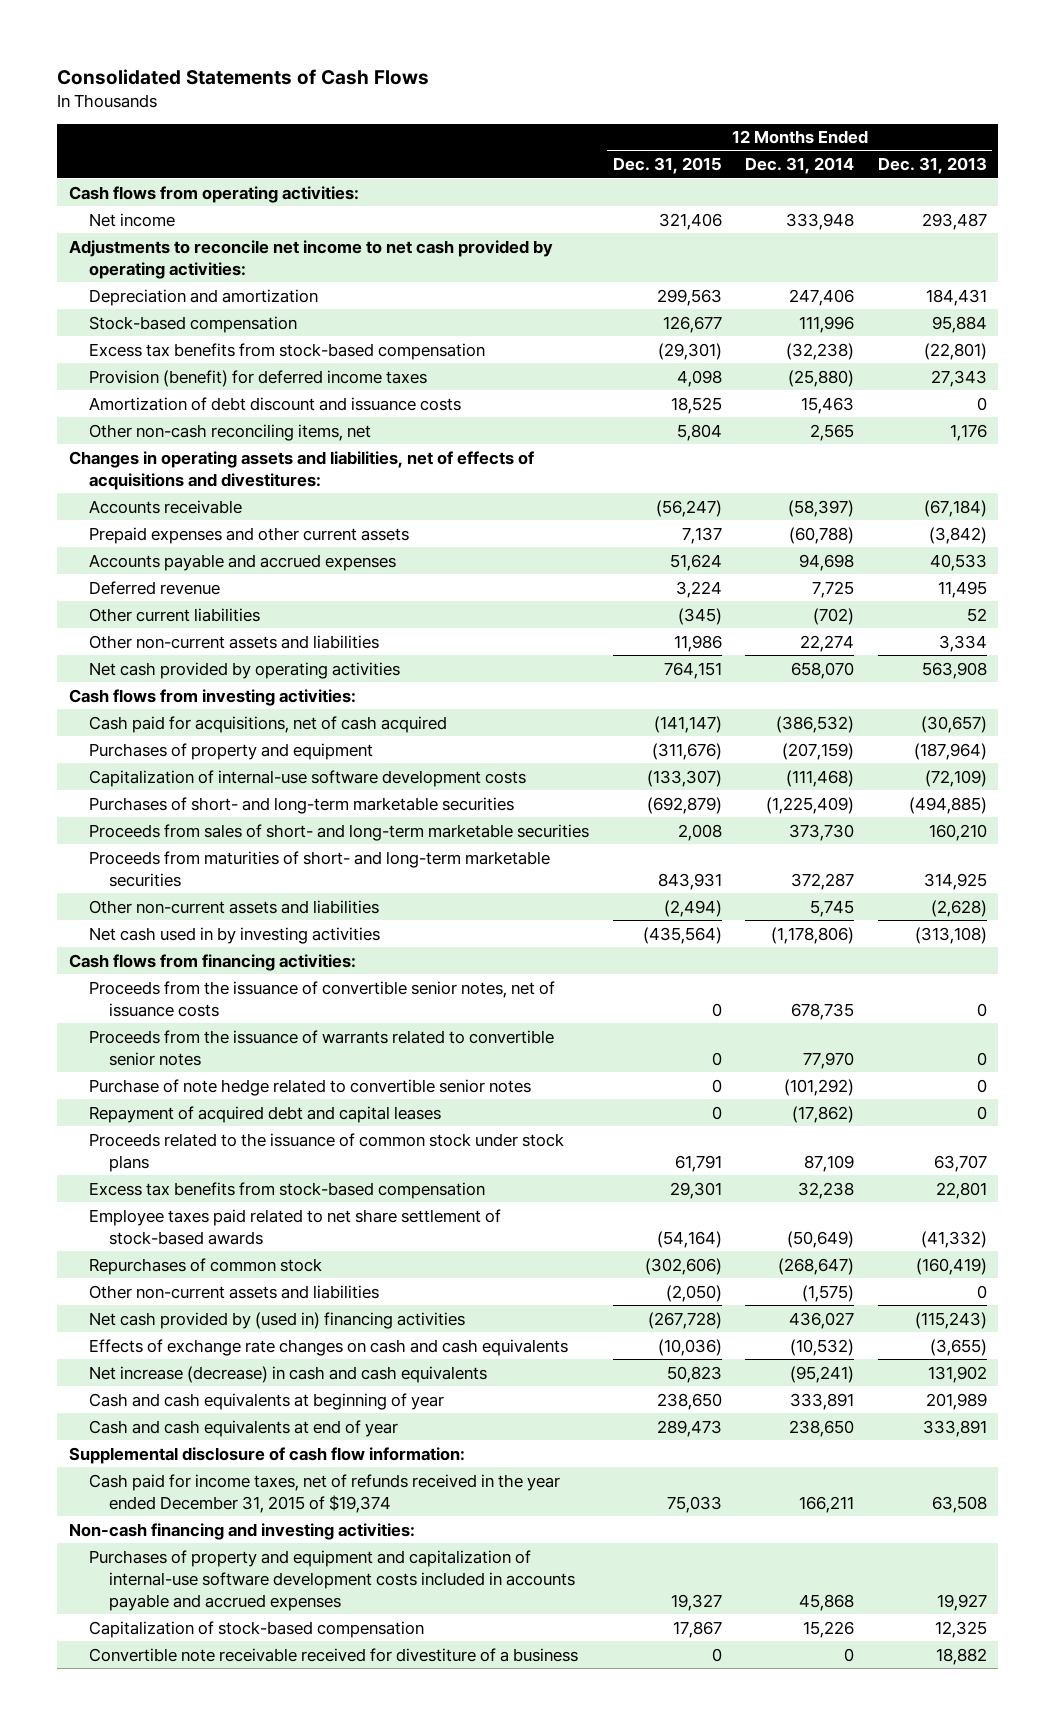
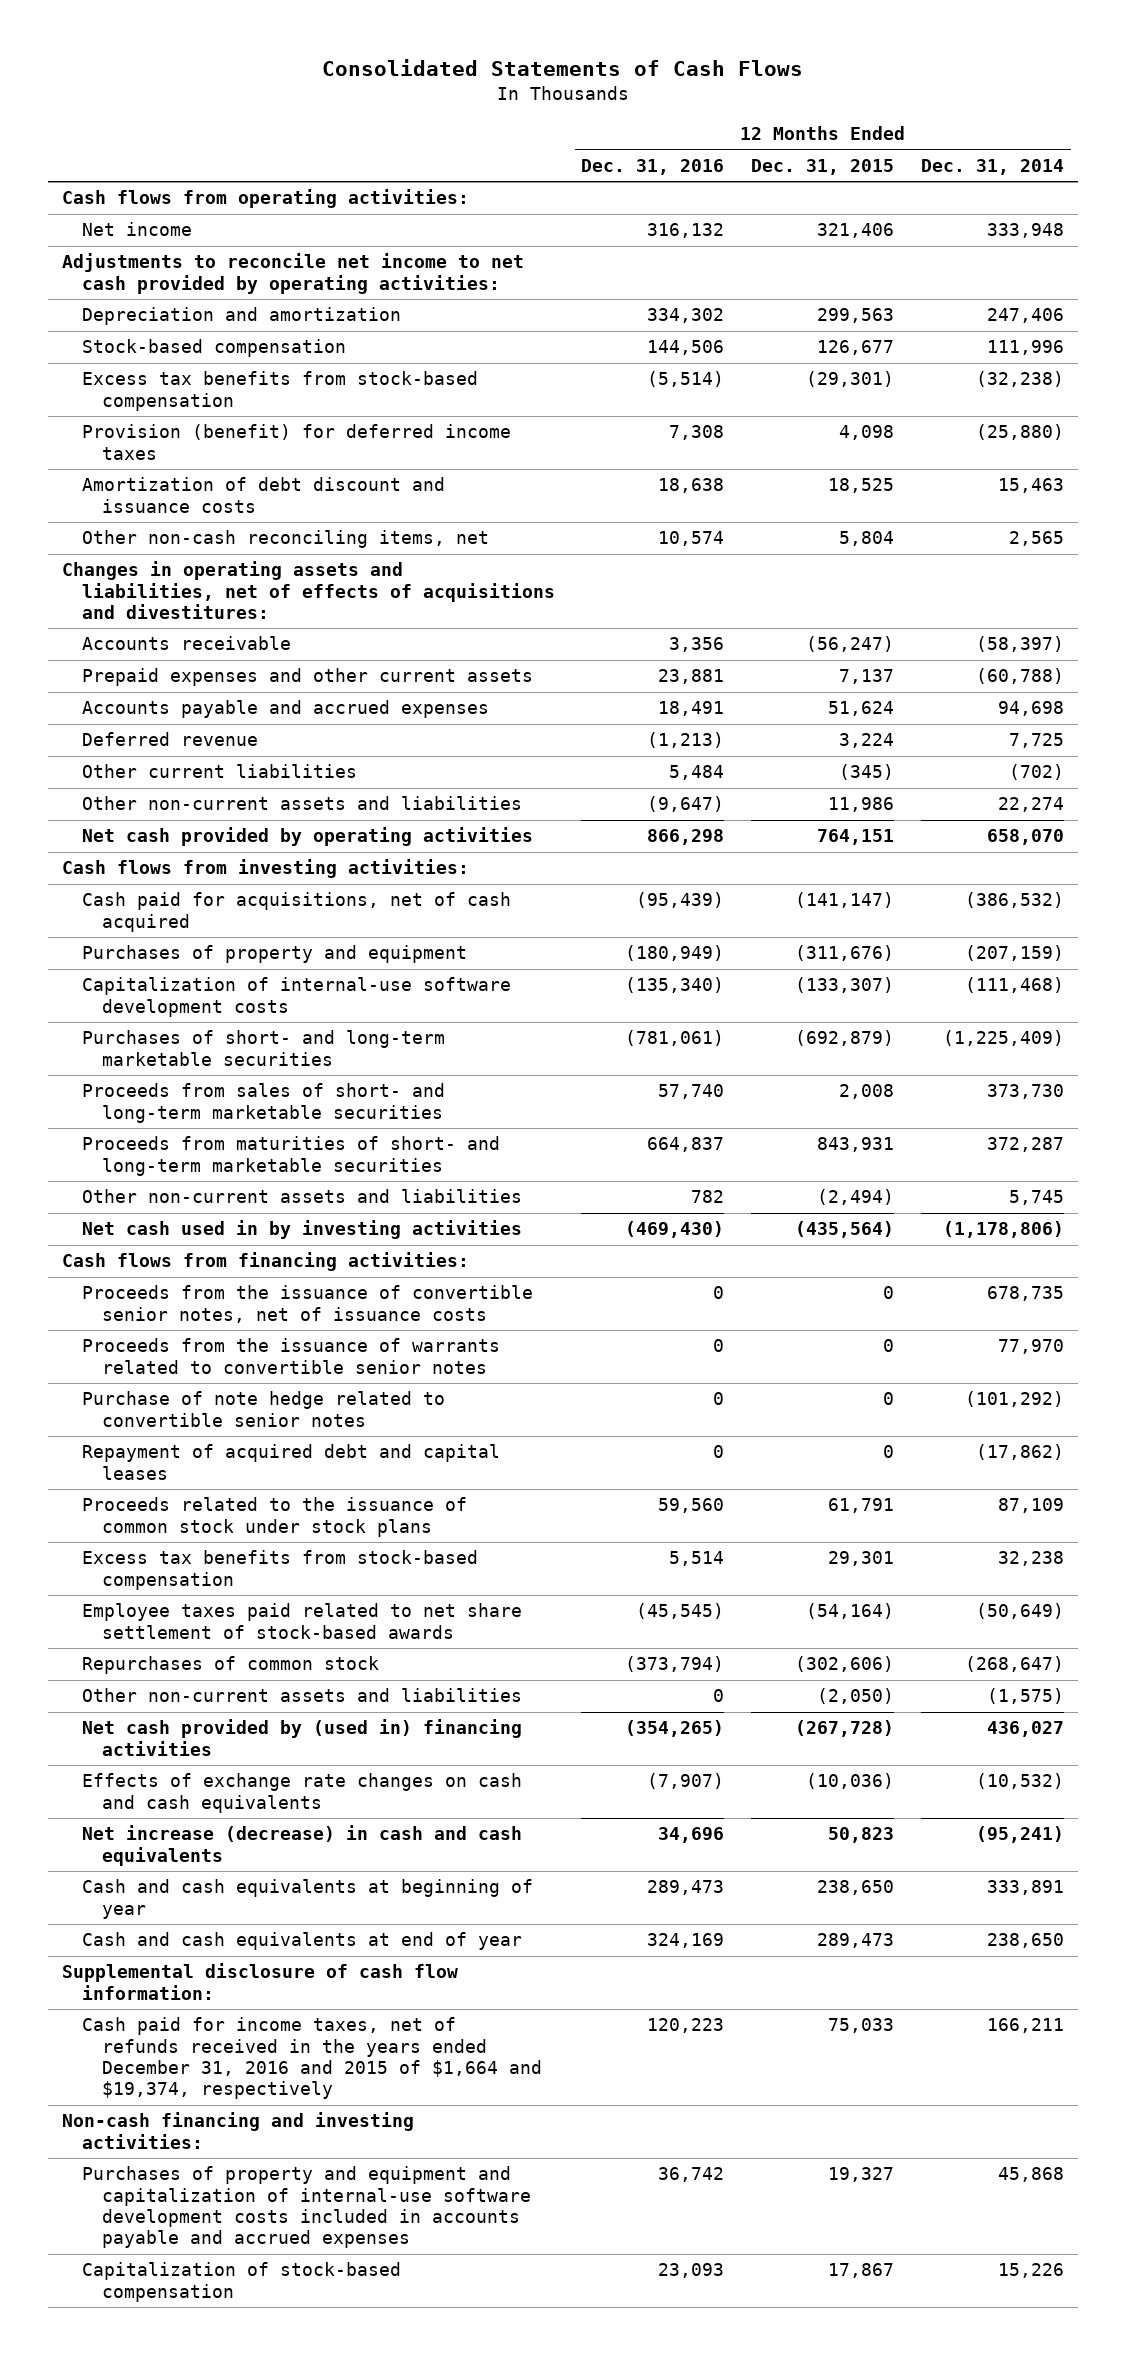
- | 12 Months Ended Dec. 31, 2015 | 12 Months Ended Dec. 31, 2014 | 12 Months Ended Dec. 31, 2013
+ | 12 Months Ended Dec. 31, 2016 | 12 Months Ended Dec. 31, 2015 | 12 Months Ended Dec. 31, 2014
- Cash paid for income taxes, net of refunds received in the year ended December 31, 2015 of $19,374 | 75,033 | 166,211 | 63,508
+ Cash paid for income taxes, net of refunds received in the years ended December 31, 2016 and 2015 of $1,664 and $19,374, respectively | 120,223 | 75,033 | 166,211
- Convertible note receivable received for divestiture of a business | 0 | 0 | 18,882

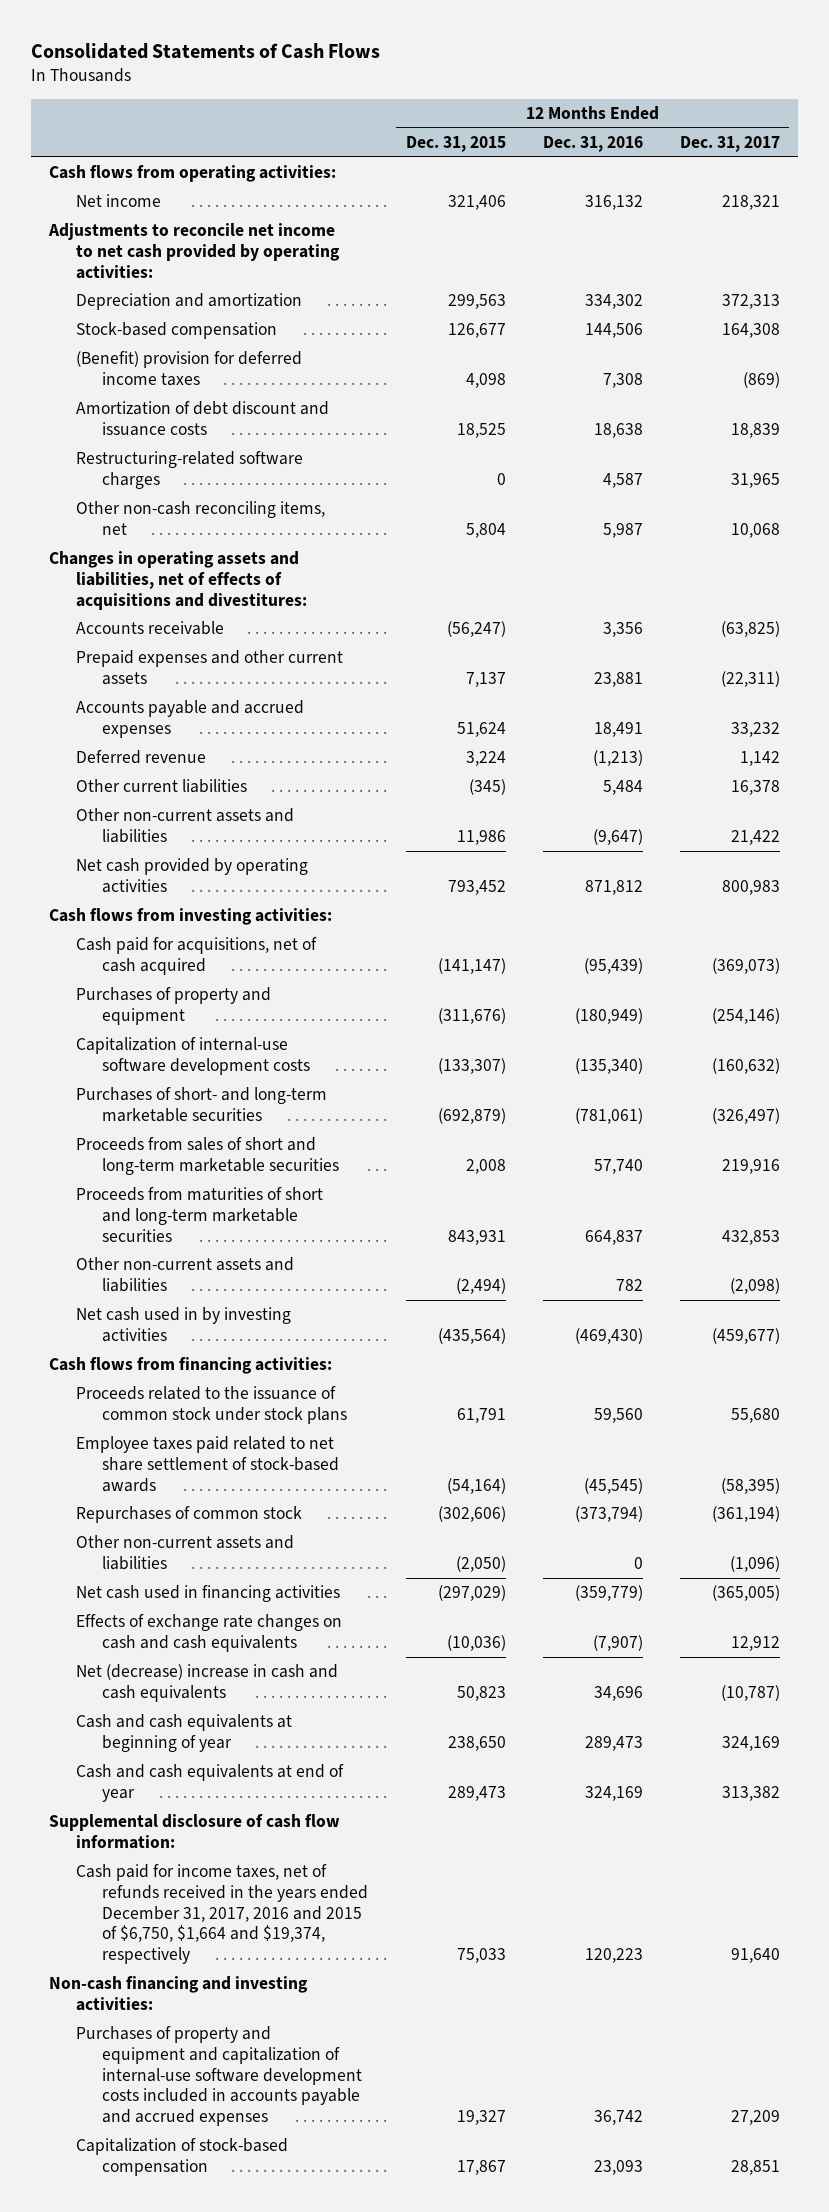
- | 12 Months Ended Dec. 31, 2016 | 12 Months Ended Dec. 31, 2015 | 12 Months Ended Dec. 31, 2014
+ | 12 Months Ended Dec. 31, 2015 | 12 Months Ended Dec. 31, 2016 | 12 Months Ended Dec. 31, 2017
- Excess tax benefits from stock-based compensation | (5,514) | (29,301) | (32,238)
- Provision (benefit) for deferred income taxes | 7,308 | 4,098 | (25,880)
+ (Benefit) provision for deferred income taxes | 4,098 | 7,308 | (869)
- Other non-cash reconciling items, net | 10,574 | 5,804 | 2,565
+ Restructuring-related software charges | 0 | 4,587 | 31,965
+ Other non-cash reconciling items, net | 5,804 | 5,987 | 10,068
- Net cash provided by operating activities | 866,298 | 764,151 | 658,070
+ Net cash provided by operating activities | 793,452 | 871,812 | 800,983
- Proceeds from sales of short- and long-term marketable securities | 57,740 | 2,008 | 373,730
- Proceeds from maturities of short- and long-term marketable securities | 664,837 | 843,931 | 372,287
+ Proceeds from sales of short and long-term marketable securities | 2,008 | 57,740 | 219,916
+ Proceeds from maturities of short and long-term marketable securities | 843,931 | 664,837 | 432,853
- Proceeds from the issuance of convertible senior notes, net of issuance costs | 0 | 0 | 678,735
- Proceeds from the issuance of warrants related to convertible senior notes | 0 | 0 | 77,970
- Purchase of note hedge related to convertible senior notes | 0 | 0 | (101,292)
- Repayment of acquired debt and capital leases | 0 | 0 | (17,862)
- Excess tax benefits from stock-based compensation | 5,514 | 29,301 | 32,238
- Net cash provided by (used in) financing activities | (354,265) | (267,728) | 436,027
+ Net cash used in financing activities | (297,029) | (359,779) | (365,005)
- Net increase (decrease) in cash and cash equivalents | 34,696 | 50,823 | (95,241)
+ Net (decrease) increase in cash and cash equivalents | 50,823 | 34,696 | (10,787)
- Cash paid for income taxes, net of refunds received in the years ended December 31, 2016 and 2015 of $1,664 and $19,374, respectively | 120,223 | 75,033 | 166,211
+ Cash paid for income taxes, net of refunds received in the years ended December 31, 2017, 2016 and 2015 of $6,750, $1,664 and $19,374, respectively | 75,033 | 120,223 | 91,640

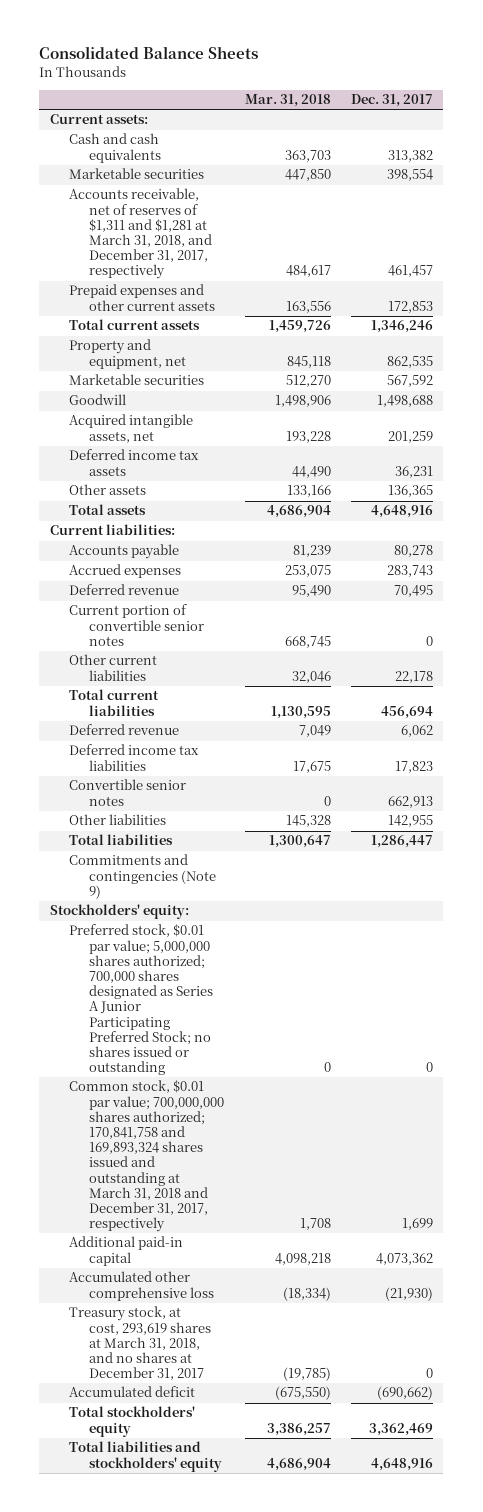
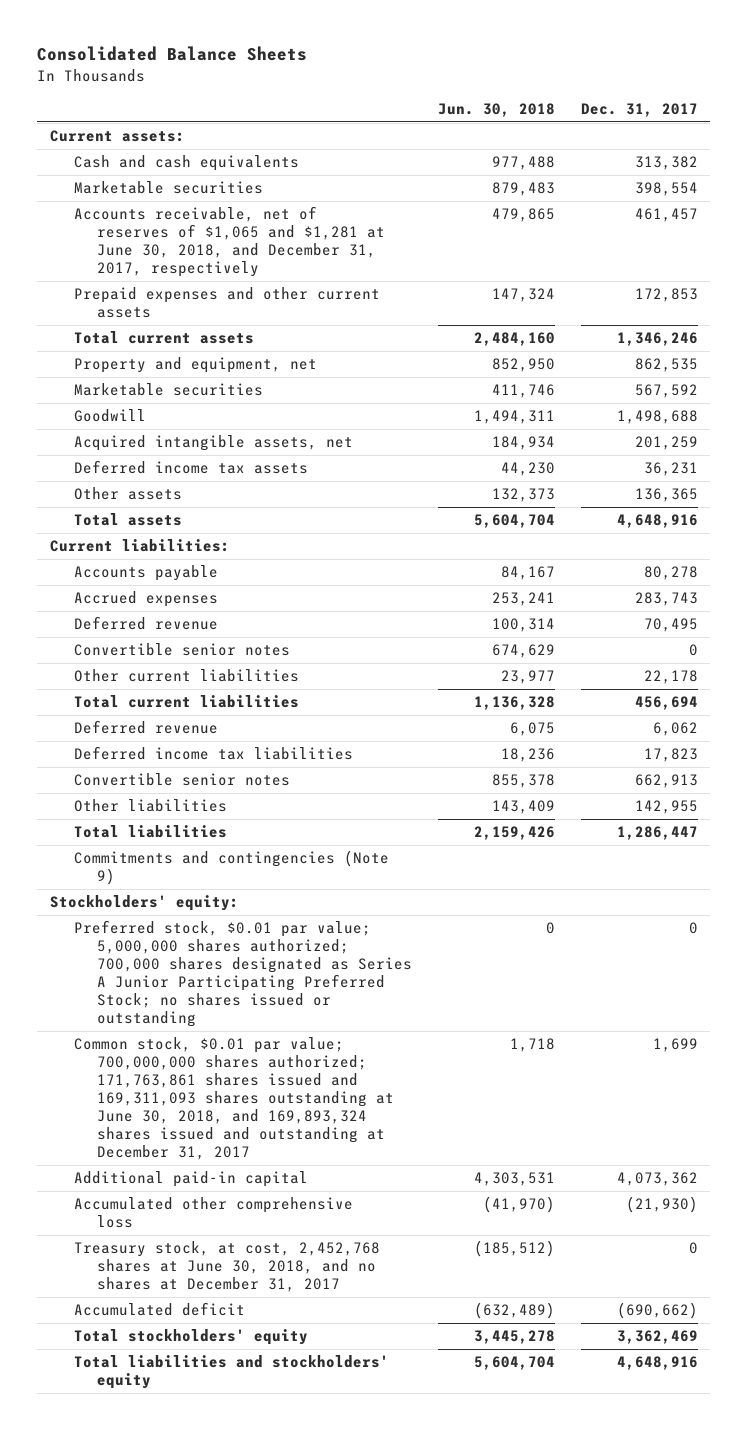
- | Mar. 31, 2018 | Dec. 31, 2017
+ | Jun. 30, 2018 | Dec. 31, 2017
- Accounts receivable, net of reserves of $1,311 and $1,281 at March 31, 2018, and December 31, 2017, respectively | 484,617 | 461,457
+ Accounts receivable, net of reserves of $1,065 and $1,281 at June 30, 2018, and December 31, 2017, respectively | 479,865 | 461,457
- Current portion of convertible senior notes | 668,745 | 0
+ Convertible senior notes | 674,629 | 0
- Common stock, $0.01 par value; 700,000,000 shares authorized; 170,841,758 and 169,893,324 shares issued and outstanding at March 31, 2018 and December 31, 2017, respectively | 1,708 | 1,699
+ Common stock, $0.01 par value; 700,000,000 shares authorized; 171,763,861 shares issued and 169,311,093 shares outstanding at June 30, 2018, and 169,893,324 shares issued and outstanding at December 31, 2017 | 1,718 | 1,699
- Treasury stock, at cost, 293,619 shares at March 31, 2018, and no shares at December 31, 2017 | (19,785) | 0
+ Treasury stock, at cost, 2,452,768 shares at June 30, 2018, and no shares at December 31, 2017 | (185,512) | 0

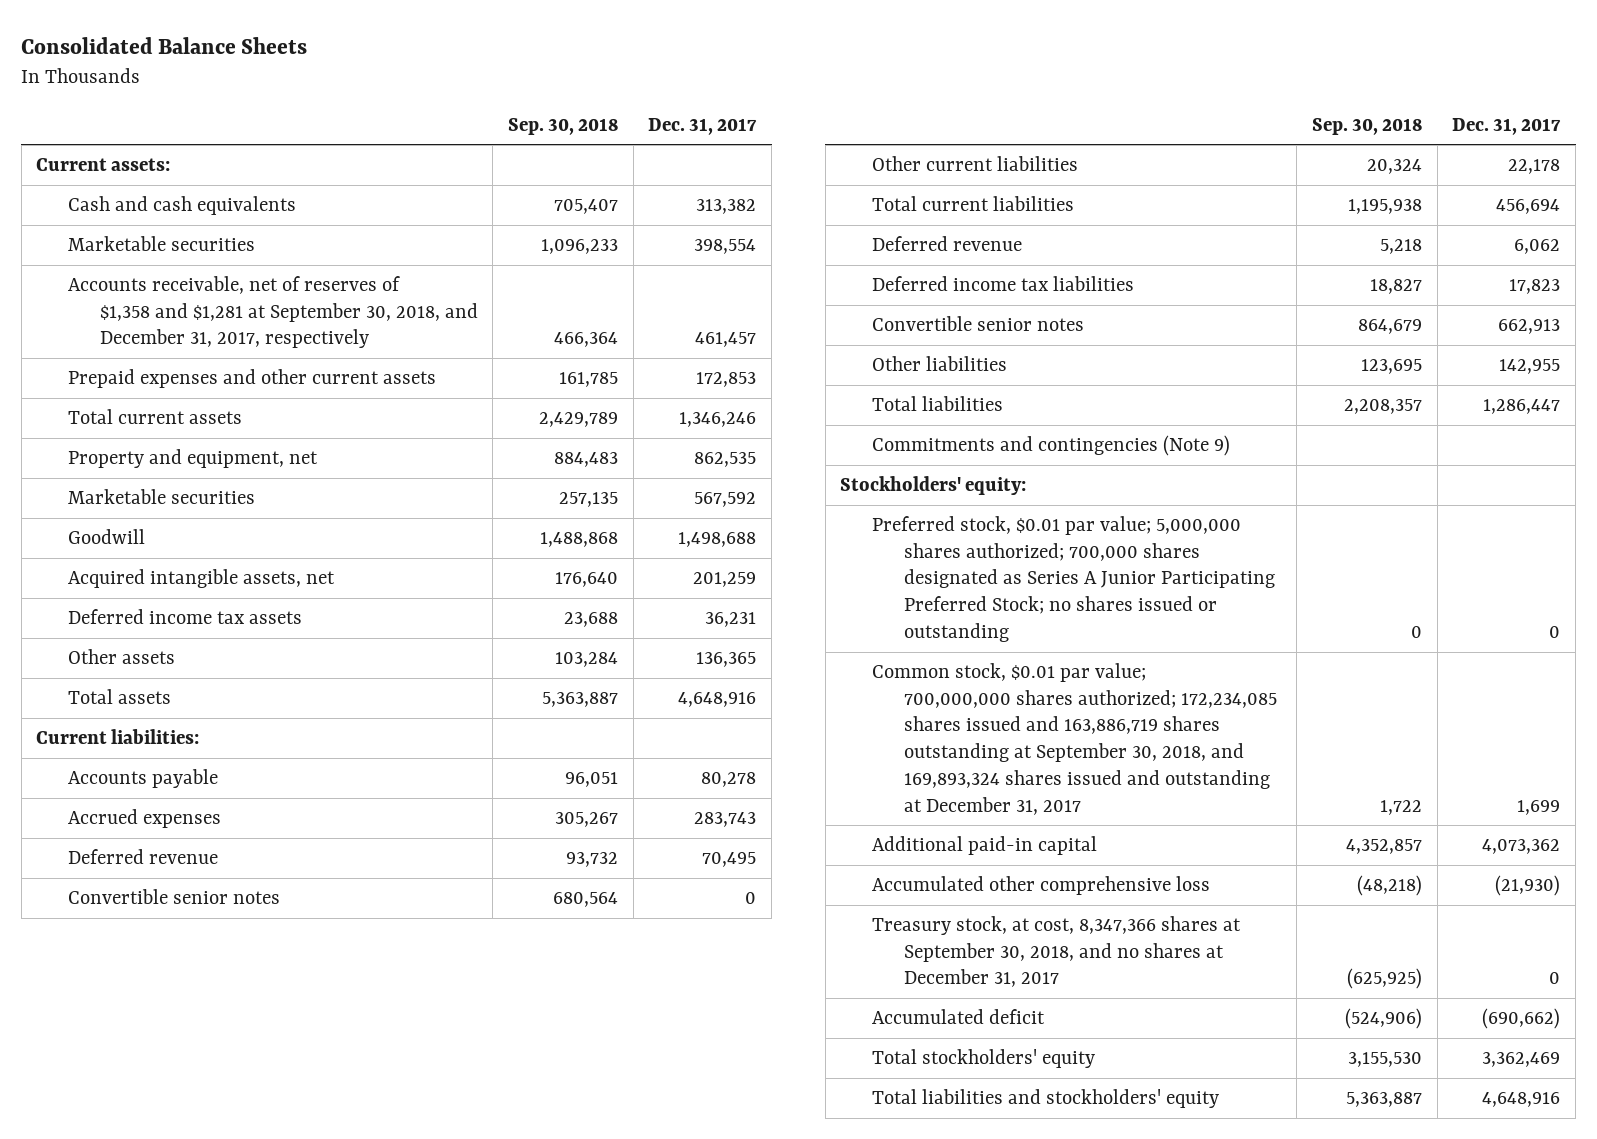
- | Jun. 30, 2018 | Dec. 31, 2017
+ | Sep. 30, 2018 | Dec. 31, 2017
- Accounts receivable, net of reserves of $1,065 and $1,281 at June 30, 2018, and December 31, 2017, respectively | 479,865 | 461,457
+ Accounts receivable, net of reserves of $1,358 and $1,281 at September 30, 2018, and December 31, 2017, respectively | 466,364 | 461,457
- Common stock, $0.01 par value; 700,000,000 shares authorized; 171,763,861 shares issued and 169,311,093 shares outstanding at June 30, 2018, and 169,893,324 shares issued and outstanding at December 31, 2017 | 1,718 | 1,699
+ Common stock, $0.01 par value; 700,000,000 shares authorized; 172,234,085 shares issued and 163,886,719 shares outstanding at September 30, 2018, and 169,893,324 shares issued and outstanding at December 31, 2017 | 1,722 | 1,699
- Treasury stock, at cost, 2,452,768 shares at June 30, 2018, and no shares at December 31, 2017 | (185,512) | 0
+ Treasury stock, at cost, 8,347,366 shares at September 30, 2018, and no shares at December 31, 2017 | (625,925) | 0

